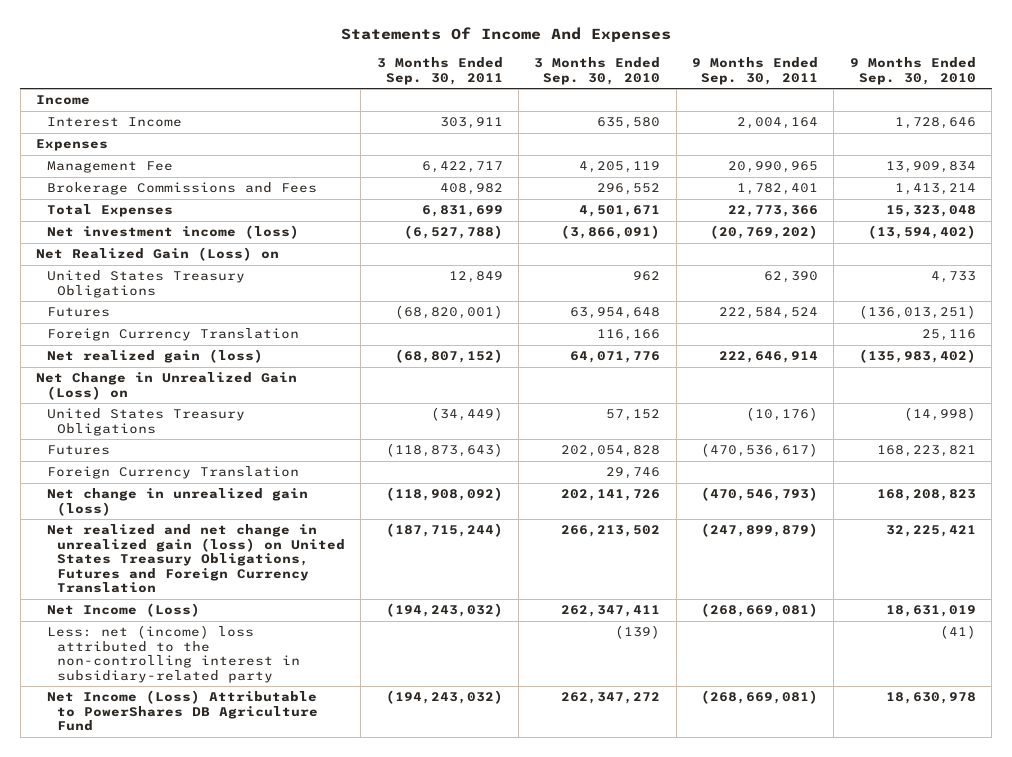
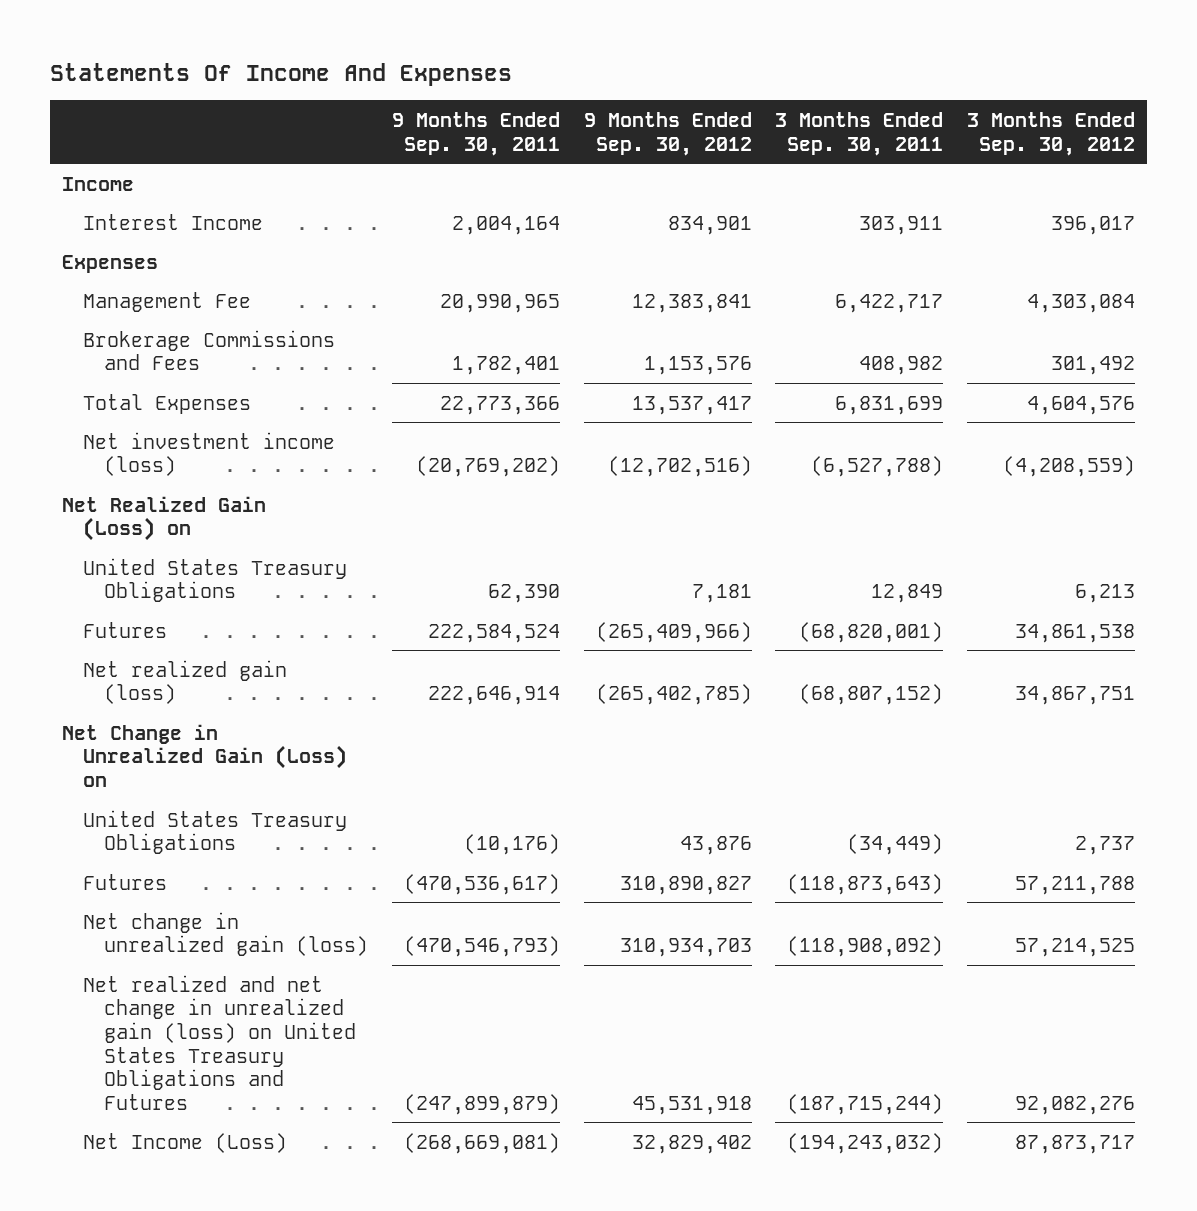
- | 3 Months Ended Sep. 30, 2011 | 3 Months Ended Sep. 30, 2010 | 9 Months Ended Sep. 30, 2011 | 9 Months Ended Sep. 30, 2010
+ | 9 Months Ended Sep. 30, 2011 | 9 Months Ended Sep. 30, 2012 | 3 Months Ended Sep. 30, 2011 | 3 Months Ended Sep. 30, 2012
- Foreign Currency Translation | | 116,166 | | 25,116
- Foreign Currency Translation | | 29,746 | |
- Net realized and net change in unrealized gain (loss) on United States Treasury Obligations, Futures and Foreign Currency Translation | (187,715,244) | 266,213,502 | (247,899,879) | 32,225,421
+ Net realized and net change in unrealized gain (loss) on United States Treasury Obligations and Futures | (247,899,879) | 45,531,918 | (187,715,244) | 92,082,276
- Less: net (income) loss attributed to the non-controlling interest in subsidiary-related party | | (139) | | (41)
- Net Income (Loss) Attributable to PowerShares DB Agriculture Fund | (194,243,032) | 262,347,272 | (268,669,081) | 18,630,978

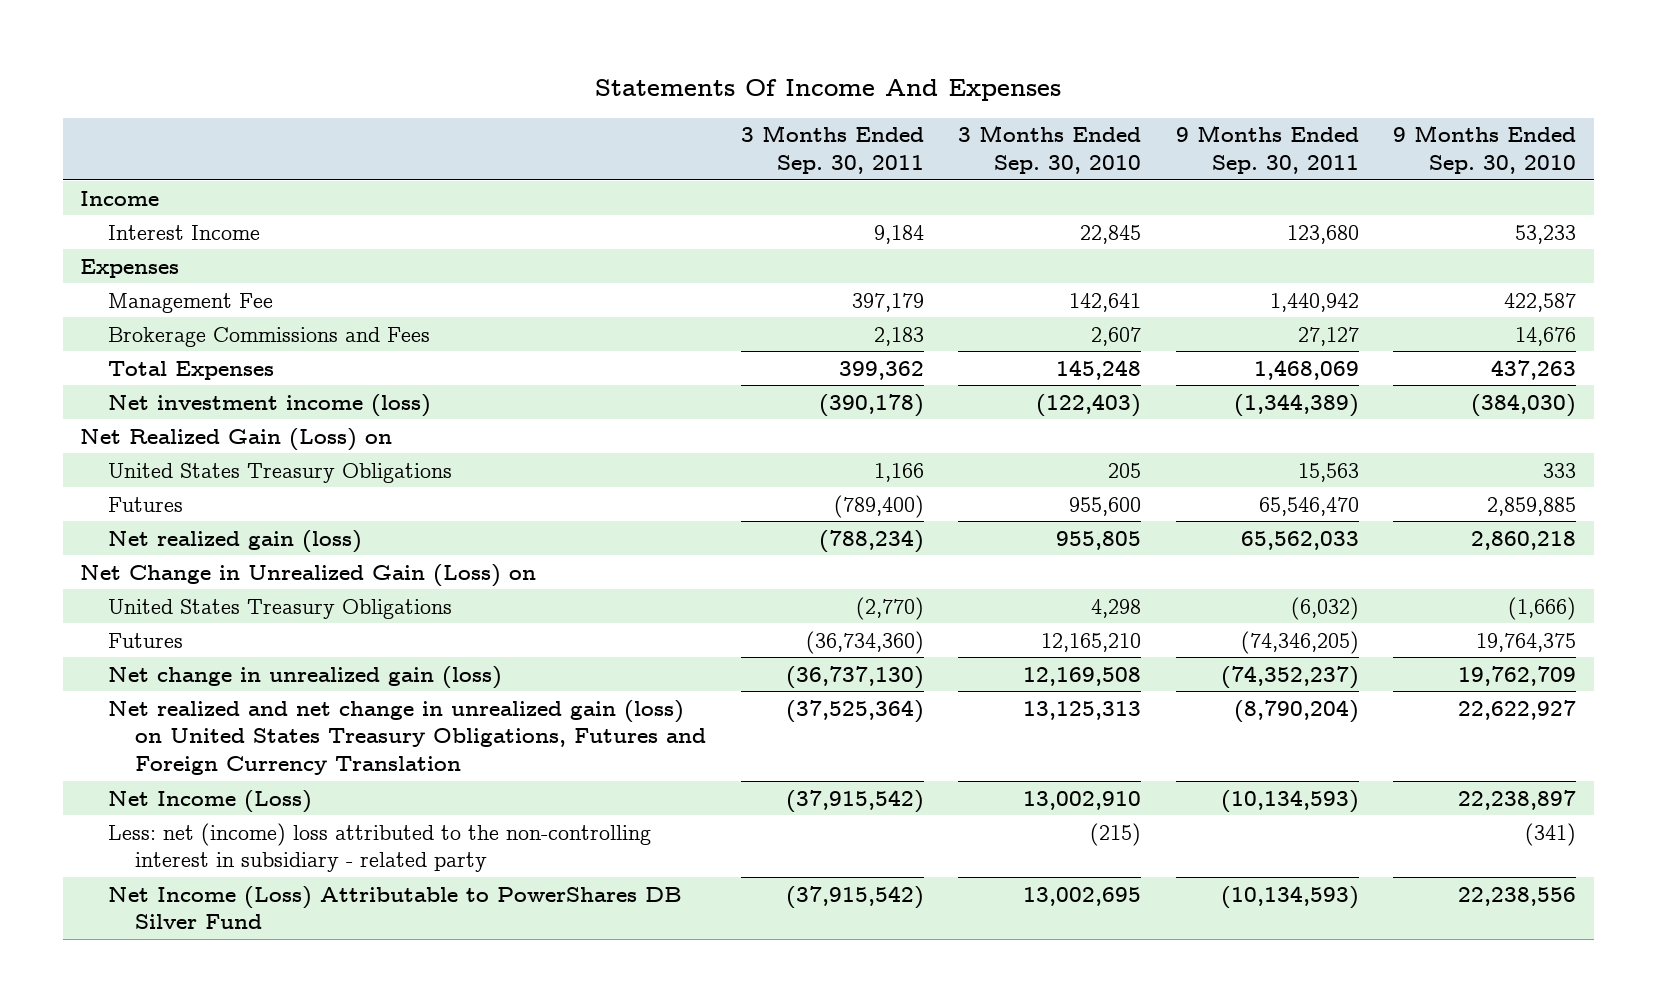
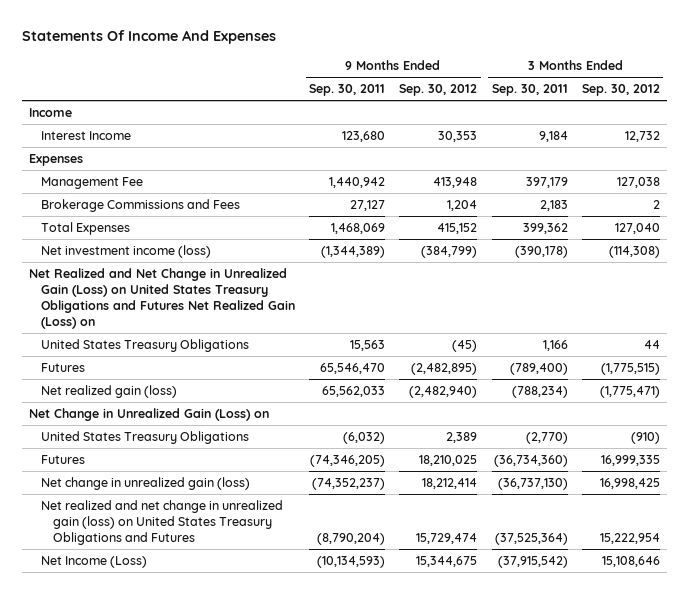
- | 3 Months Ended Sep. 30, 2011 | 3 Months Ended Sep. 30, 2010 | 9 Months Ended Sep. 30, 2011 | 9 Months Ended Sep. 30, 2010
+ | 9 Months Ended Sep. 30, 2011 | 9 Months Ended Sep. 30, 2012 | 3 Months Ended Sep. 30, 2011 | 3 Months Ended Sep. 30, 2012
- Net Realized Gain (Loss) on
+ Net Realized and Net Change in Unrealized Gain (Loss) on United States Treasury Obligations and Futures Net Realized Gain (Loss) on
- Net realized and net change in unrealized gain (loss) on United States Treasury Obligations, Futures and Foreign Currency Translation | (37,525,364) | 13,125,313 | (8,790,204) | 22,622,927
+ Net realized and net change in unrealized gain (loss) on United States Treasury Obligations and Futures | (8,790,204) | 15,729,474 | (37,525,364) | 15,222,954
- Less: net (income) loss attributed to the non-controlling interest in subsidiary - related party | | (215) | | (341)
- Net Income (Loss) Attributable to PowerShares DB Silver Fund | (37,915,542) | 13,002,695 | (10,134,593) | 22,238,556

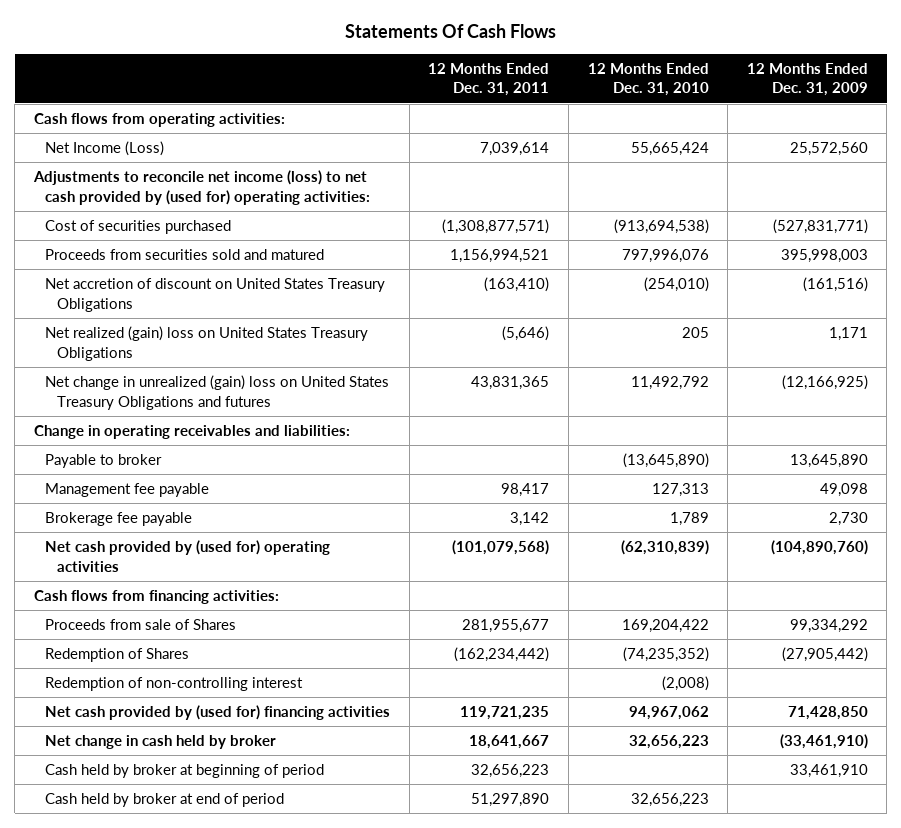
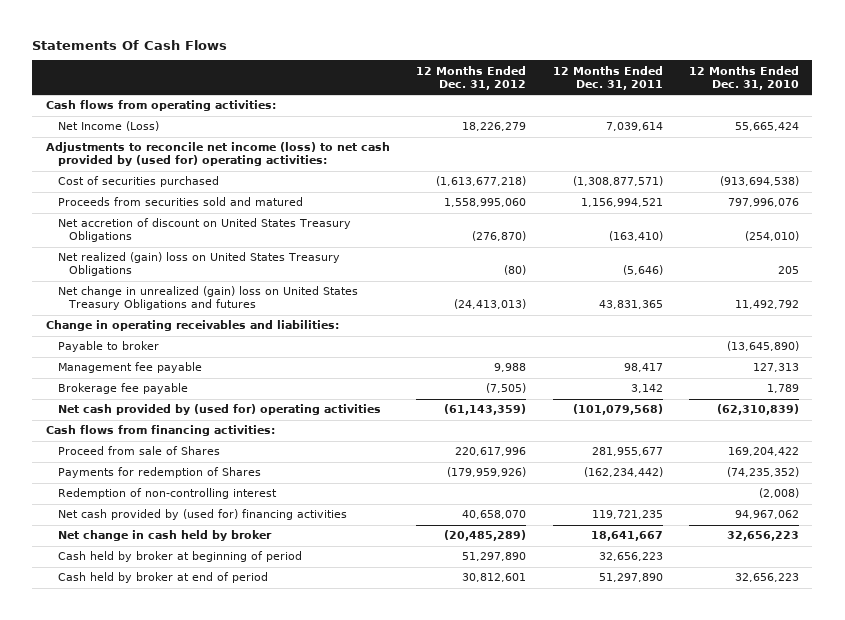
- | 12 Months Ended Dec. 31, 2011 | 12 Months Ended Dec. 31, 2010 | 12 Months Ended Dec. 31, 2009
+ | 12 Months Ended Dec. 31, 2012 | 12 Months Ended Dec. 31, 2011 | 12 Months Ended Dec. 31, 2010
- Proceeds from sale of Shares | 281,955,677 | 169,204,422 | 99,334,292
- Redemption of Shares | (162,234,442) | (74,235,352) | (27,905,442)
+ Proceed from sale of Shares | 220,617,996 | 281,955,677 | 169,204,422
+ Payments for redemption of Shares | (179,959,926) | (162,234,442) | (74,235,352)

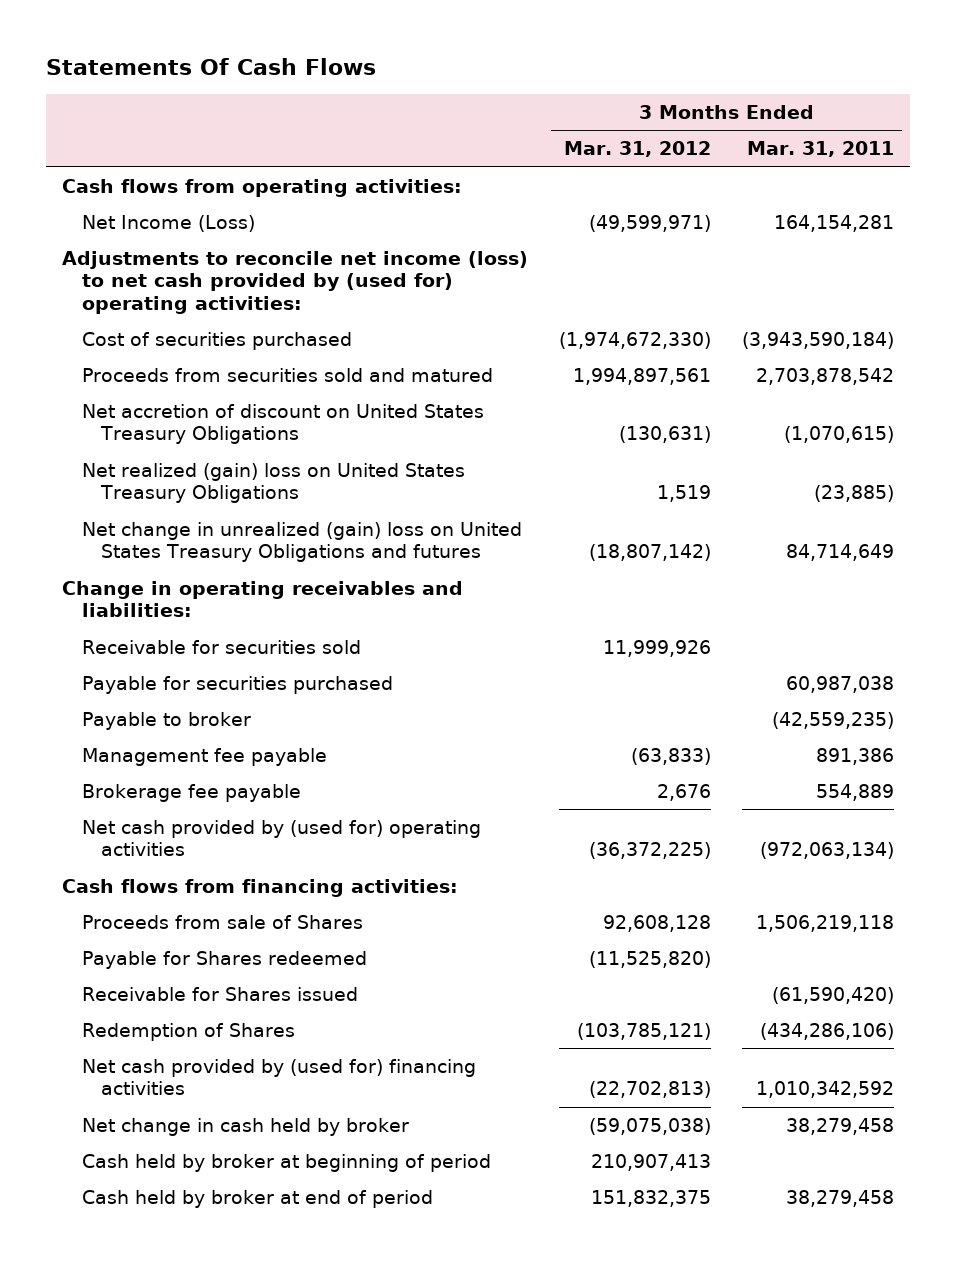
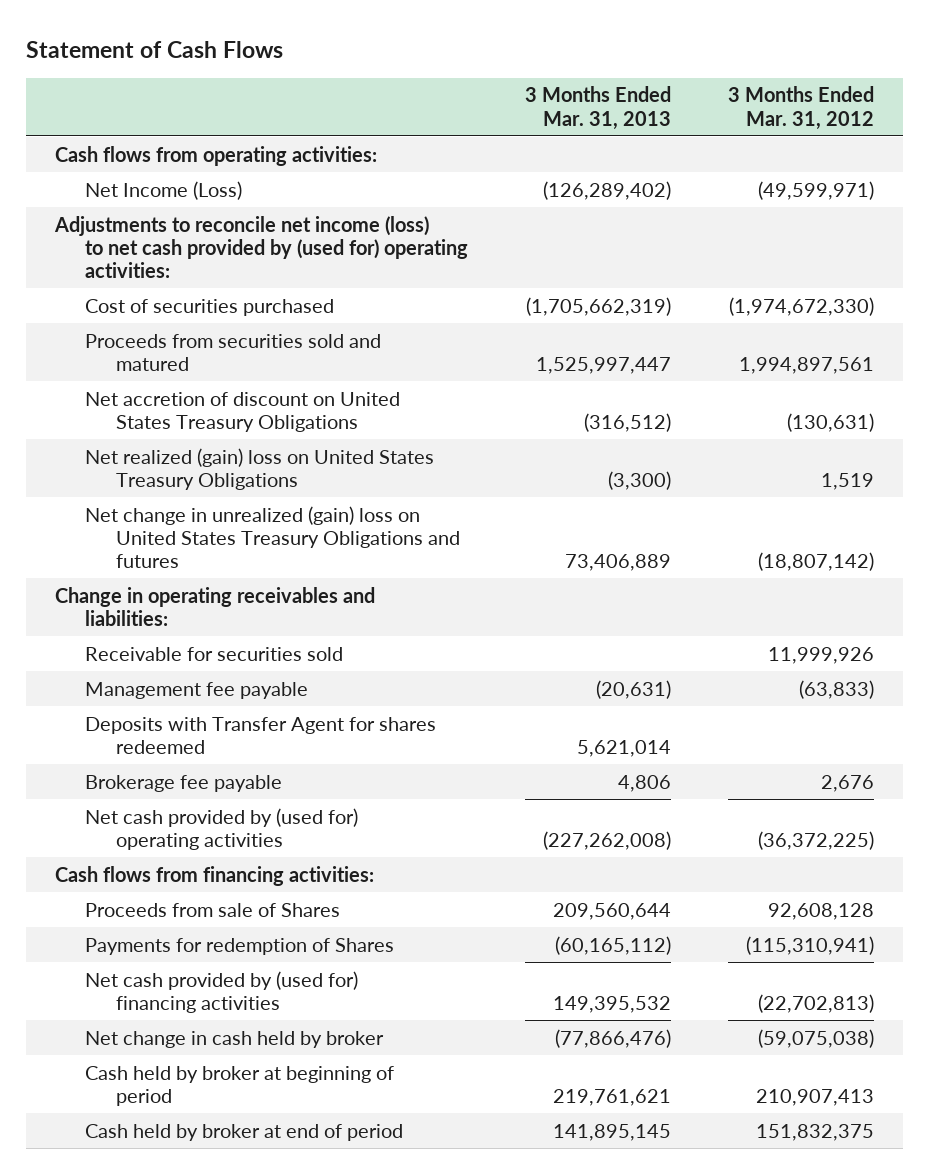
- Statements Of Cash Flows
+ Statement of Cash Flows
- | 3 Months Ended Mar. 31, 2012 | 3 Months Ended Mar. 31, 2011
+ | 3 Months Ended Mar. 31, 2013 | 3 Months Ended Mar. 31, 2012
- Payable for securities purchased | | 60,987,038
- Payable to broker | | (42,559,235)
+ Deposits with Transfer Agent for shares redeemed | 5,621,014 |
- Payable for Shares redeemed | (11,525,820) |
- Receivable for Shares issued | | (61,590,420)
- Redemption of Shares | (103,785,121) | (434,286,106)
+ Payments for redemption of Shares | (60,165,112) | (115,310,941)

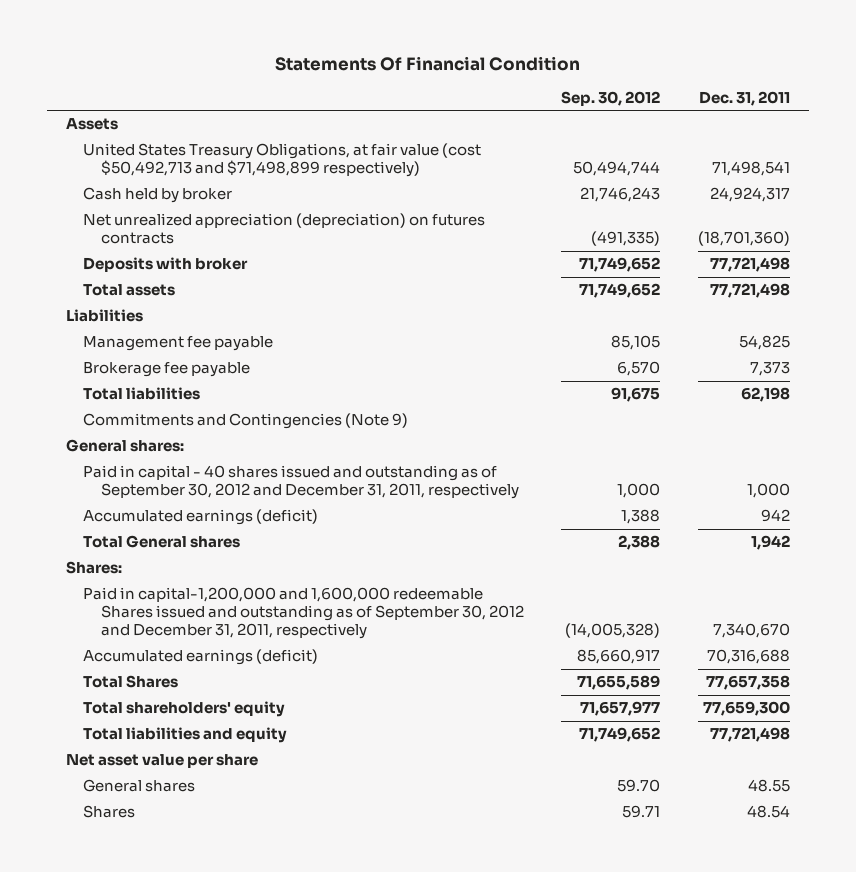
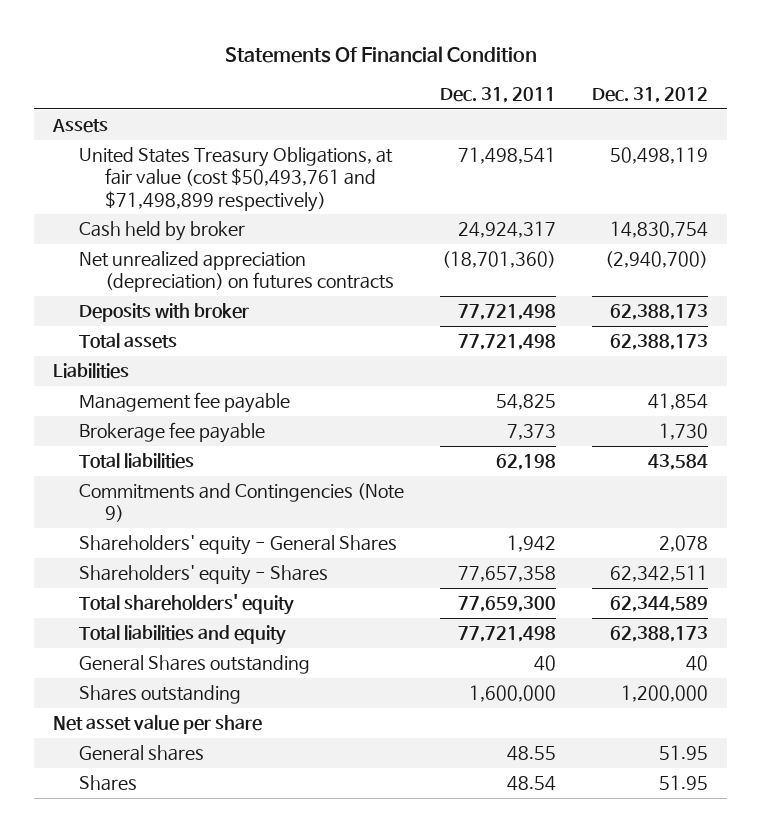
- | Sep. 30, 2012 | Dec. 31, 2011
+ | Dec. 31, 2011 | Dec. 31, 2012
- United States Treasury Obligations, at fair value (cost $50,492,713 and $71,498,899 respectively) | 50,494,744 | 71,498,541
+ United States Treasury Obligations, at fair value (cost $50,493,761 and $71,498,899 respectively) | 71,498,541 | 50,498,119
- General shares:
- Paid in capital - 40 shares issued and outstanding as of September 30, 2012 and December 31, 2011, respectively | 1,000 | 1,000
- Accumulated earnings (deficit) | 1,388 | 942
- Total General shares | 2,388 | 1,942
- Shares:
- Paid in capital-1,200,000 and 1,600,000 redeemable Shares issued and outstanding as of September 30, 2012 and December 31, 2011, respectively | (14,005,328) | 7,340,670
- Accumulated earnings (deficit) | 85,660,917 | 70,316,688
- Total Shares | 71,655,589 | 77,657,358
+ Shareholders' equity - General Shares | 1,942 | 2,078
+ Shareholders' equity - Shares | 77,657,358 | 62,342,511
+ General Shares outstanding | 40 | 40
+ Shares outstanding | 1,600,000 | 1,200,000

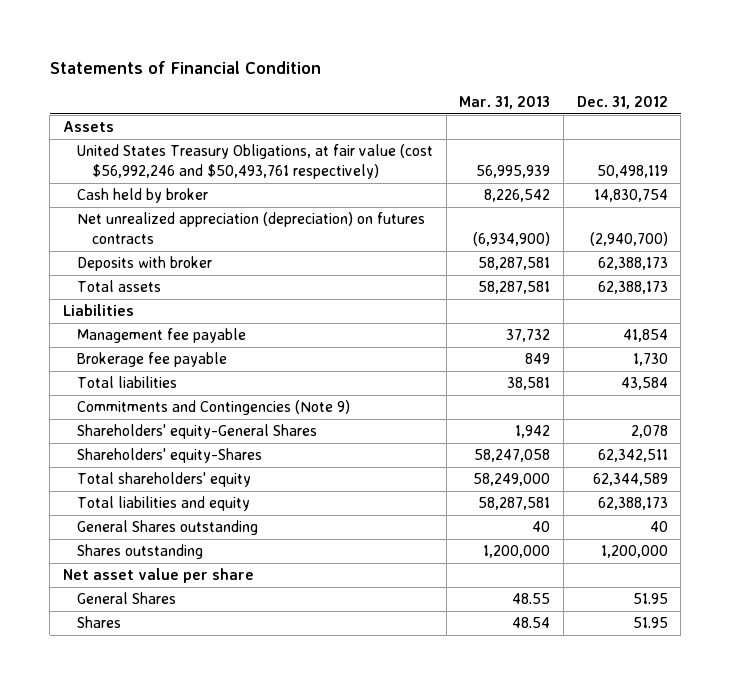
- Statements Of Financial Condition
+ Statements of Financial Condition
- | Dec. 31, 2011 | Dec. 31, 2012
+ | Mar. 31, 2013 | Dec. 31, 2012
- United States Treasury Obligations, at fair value (cost $50,493,761 and $71,498,899 respectively) | 71,498,541 | 50,498,119
+ United States Treasury Obligations, at fair value (cost $56,992,246 and $50,493,761 respectively) | 56,995,939 | 50,498,119
- Shareholders' equity - General Shares | 1,942 | 2,078
- Shareholders' equity - Shares | 77,657,358 | 62,342,511
+ Shareholders' equity-General Shares | 1,942 | 2,078
+ Shareholders' equity-Shares | 58,247,058 | 62,342,511
- General shares | 48.55 | 51.95
+ General Shares | 48.55 | 51.95

